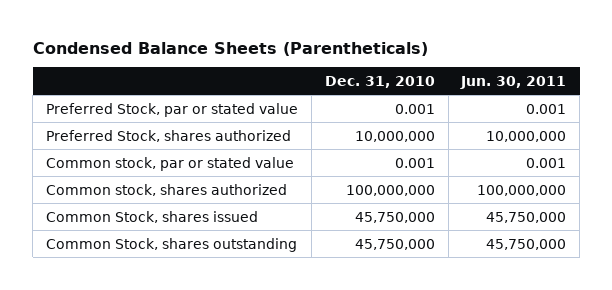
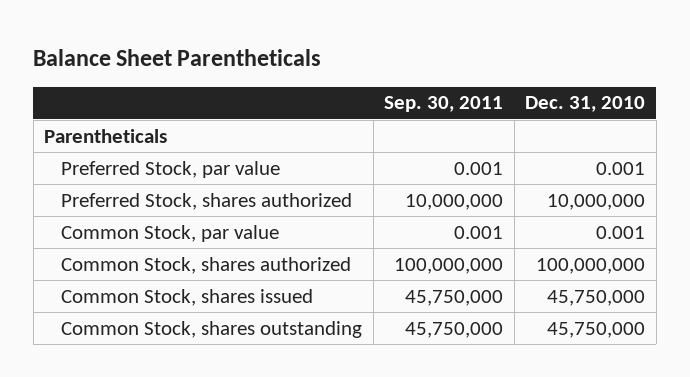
- Condensed Balance Sheets (Parentheticals)
+ Balance Sheet Parentheticals
- | Dec. 31, 2010 | Jun. 30, 2011
+ | Sep. 30, 2011 | Dec. 31, 2010
- Preferred Stock, par or stated value | 0.001 | 0.001
+ Parentheticals
+ Preferred Stock, par value | 0.001 | 0.001
- Common stock, par or stated value | 0.001 | 0.001
- Common stock, shares authorized | 100,000,000 | 100,000,000
+ Common Stock, par value | 0.001 | 0.001
+ Common Stock, shares authorized | 100,000,000 | 100,000,000

